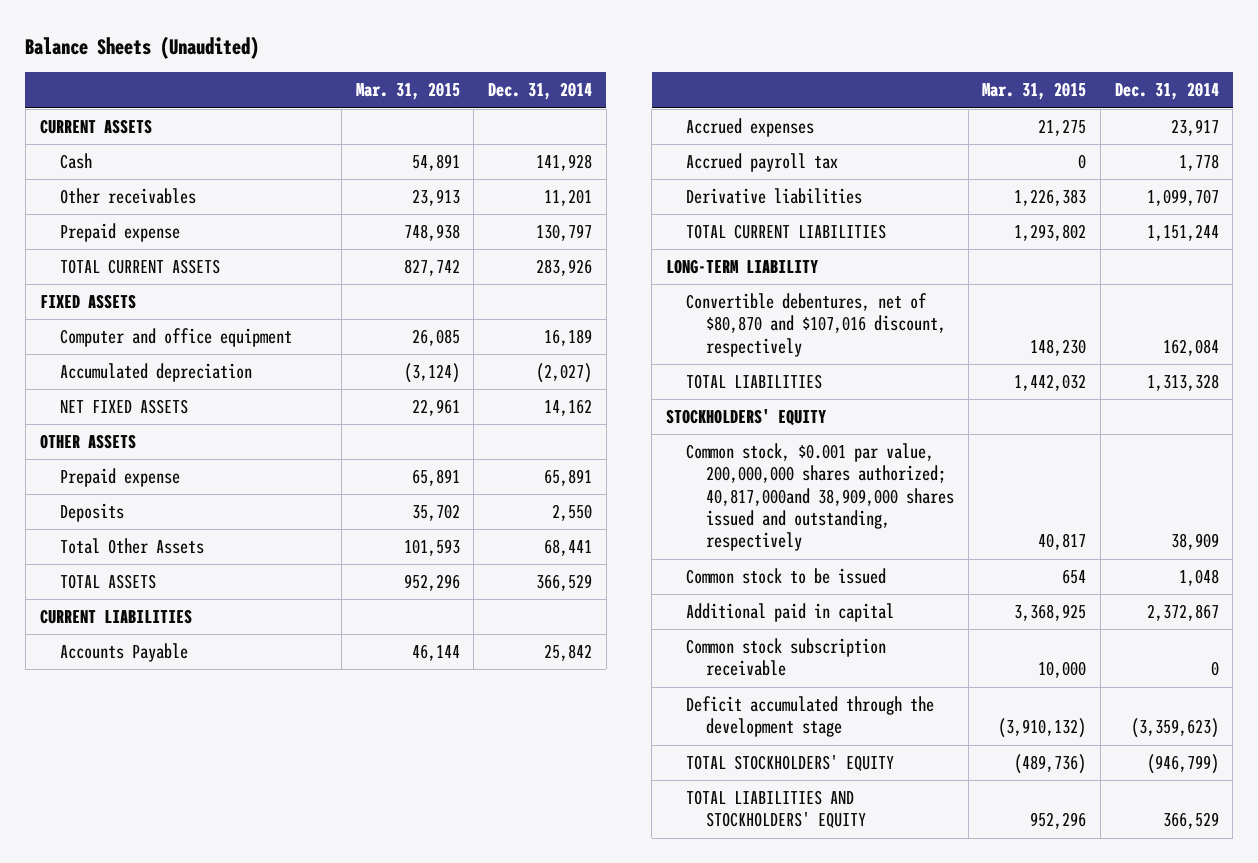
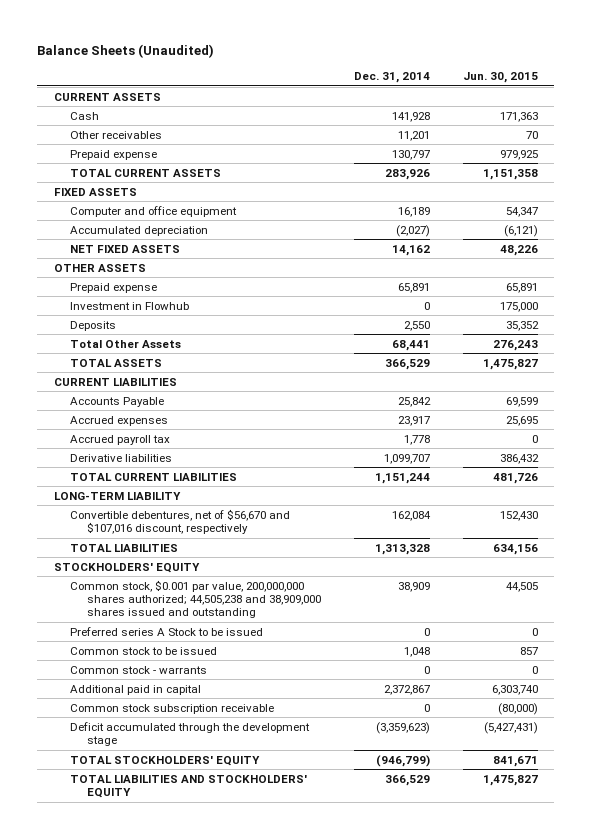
- | Mar. 31, 2015 | Dec. 31, 2014
+ | Dec. 31, 2014 | Jun. 30, 2015
+ Investment in Flowhub | 0 | 175,000
- Convertible debentures, net of $80,870 and $107,016 discount, respectively | 148,230 | 162,084
+ Convertible debentures, net of $56,670 and $107,016 discount, respectively | 162,084 | 152,430
- Common stock, $0.001 par value, 200,000,000 shares authorized; 40,817,000and 38,909,000 shares issued and outstanding, respectively | 40,817 | 38,909
+ Common stock, $0.001 par value, 200,000,000 shares authorized; 44,505,238 and 38,909,000 shares issued and outstanding | 38,909 | 44,505
+ Preferred series A Stock to be issued | 0 | 0
+ Common stock - warrants | 0 | 0

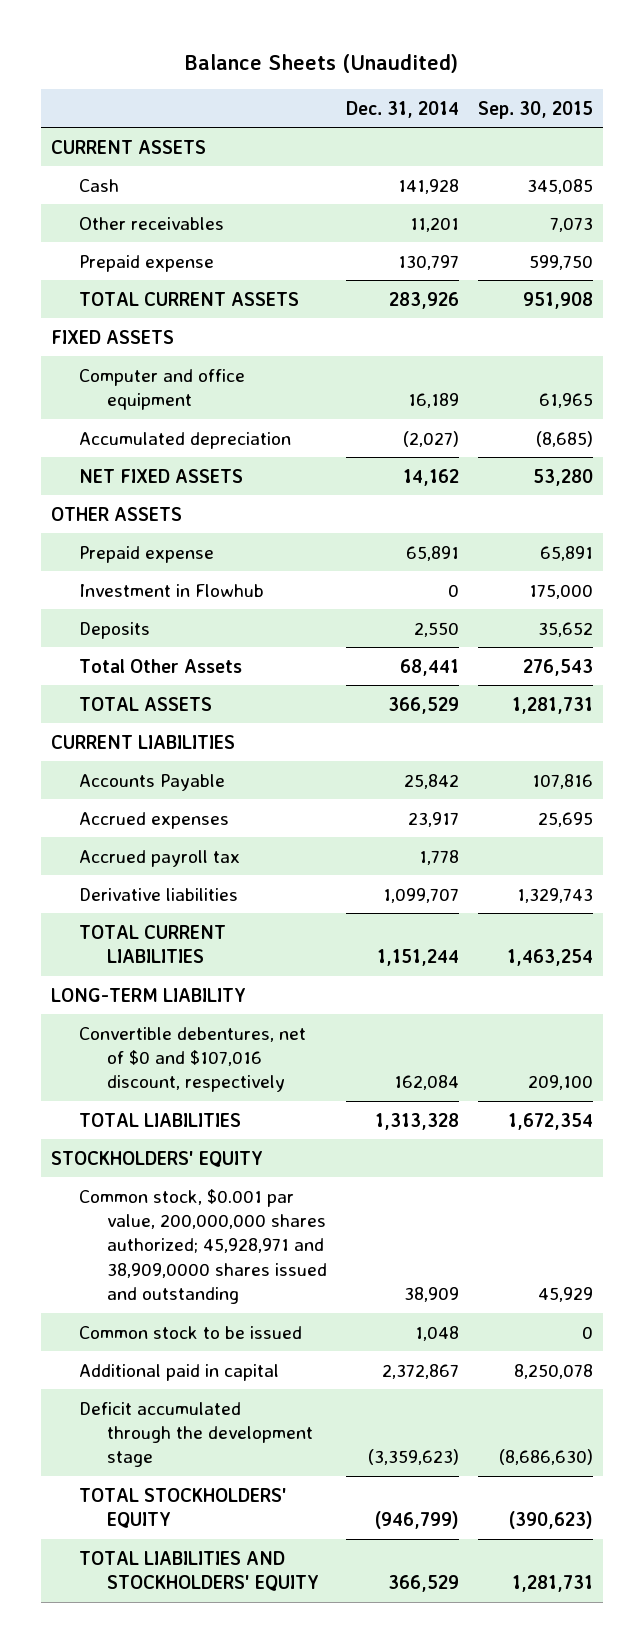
- | Dec. 31, 2014 | Jun. 30, 2015
+ | Dec. 31, 2014 | Sep. 30, 2015
- Convertible debentures, net of $56,670 and $107,016 discount, respectively | 162,084 | 152,430
+ Convertible debentures, net of $0 and $107,016 discount, respectively | 162,084 | 209,100
- Common stock, $0.001 par value, 200,000,000 shares authorized; 44,505,238 and 38,909,000 shares issued and outstanding | 38,909 | 44,505
- Preferred series A Stock to be issued | 0 | 0
+ Common stock, $0.001 par value, 200,000,000 shares authorized; 45,928,971 and 38,909,0000 shares issued and outstanding | 38,909 | 45,929
- Common stock - warrants | 0 | 0
- Common stock subscription receivable | 0 | (80,000)

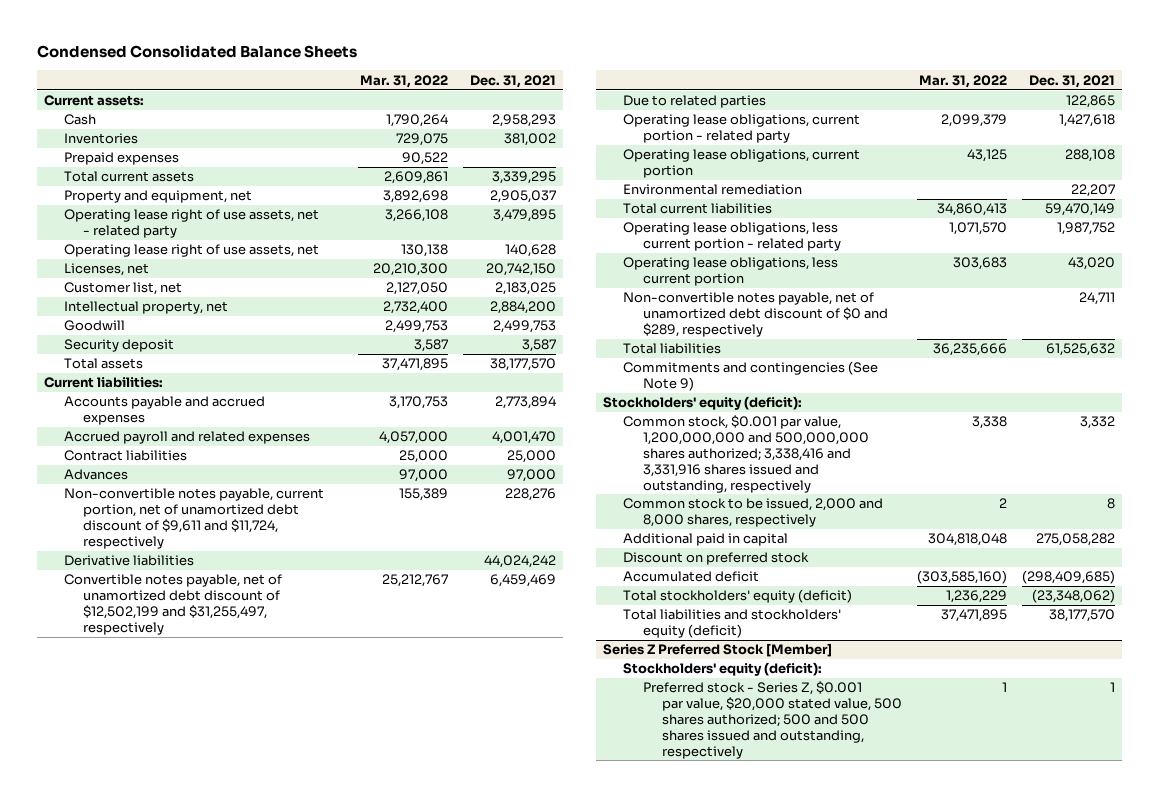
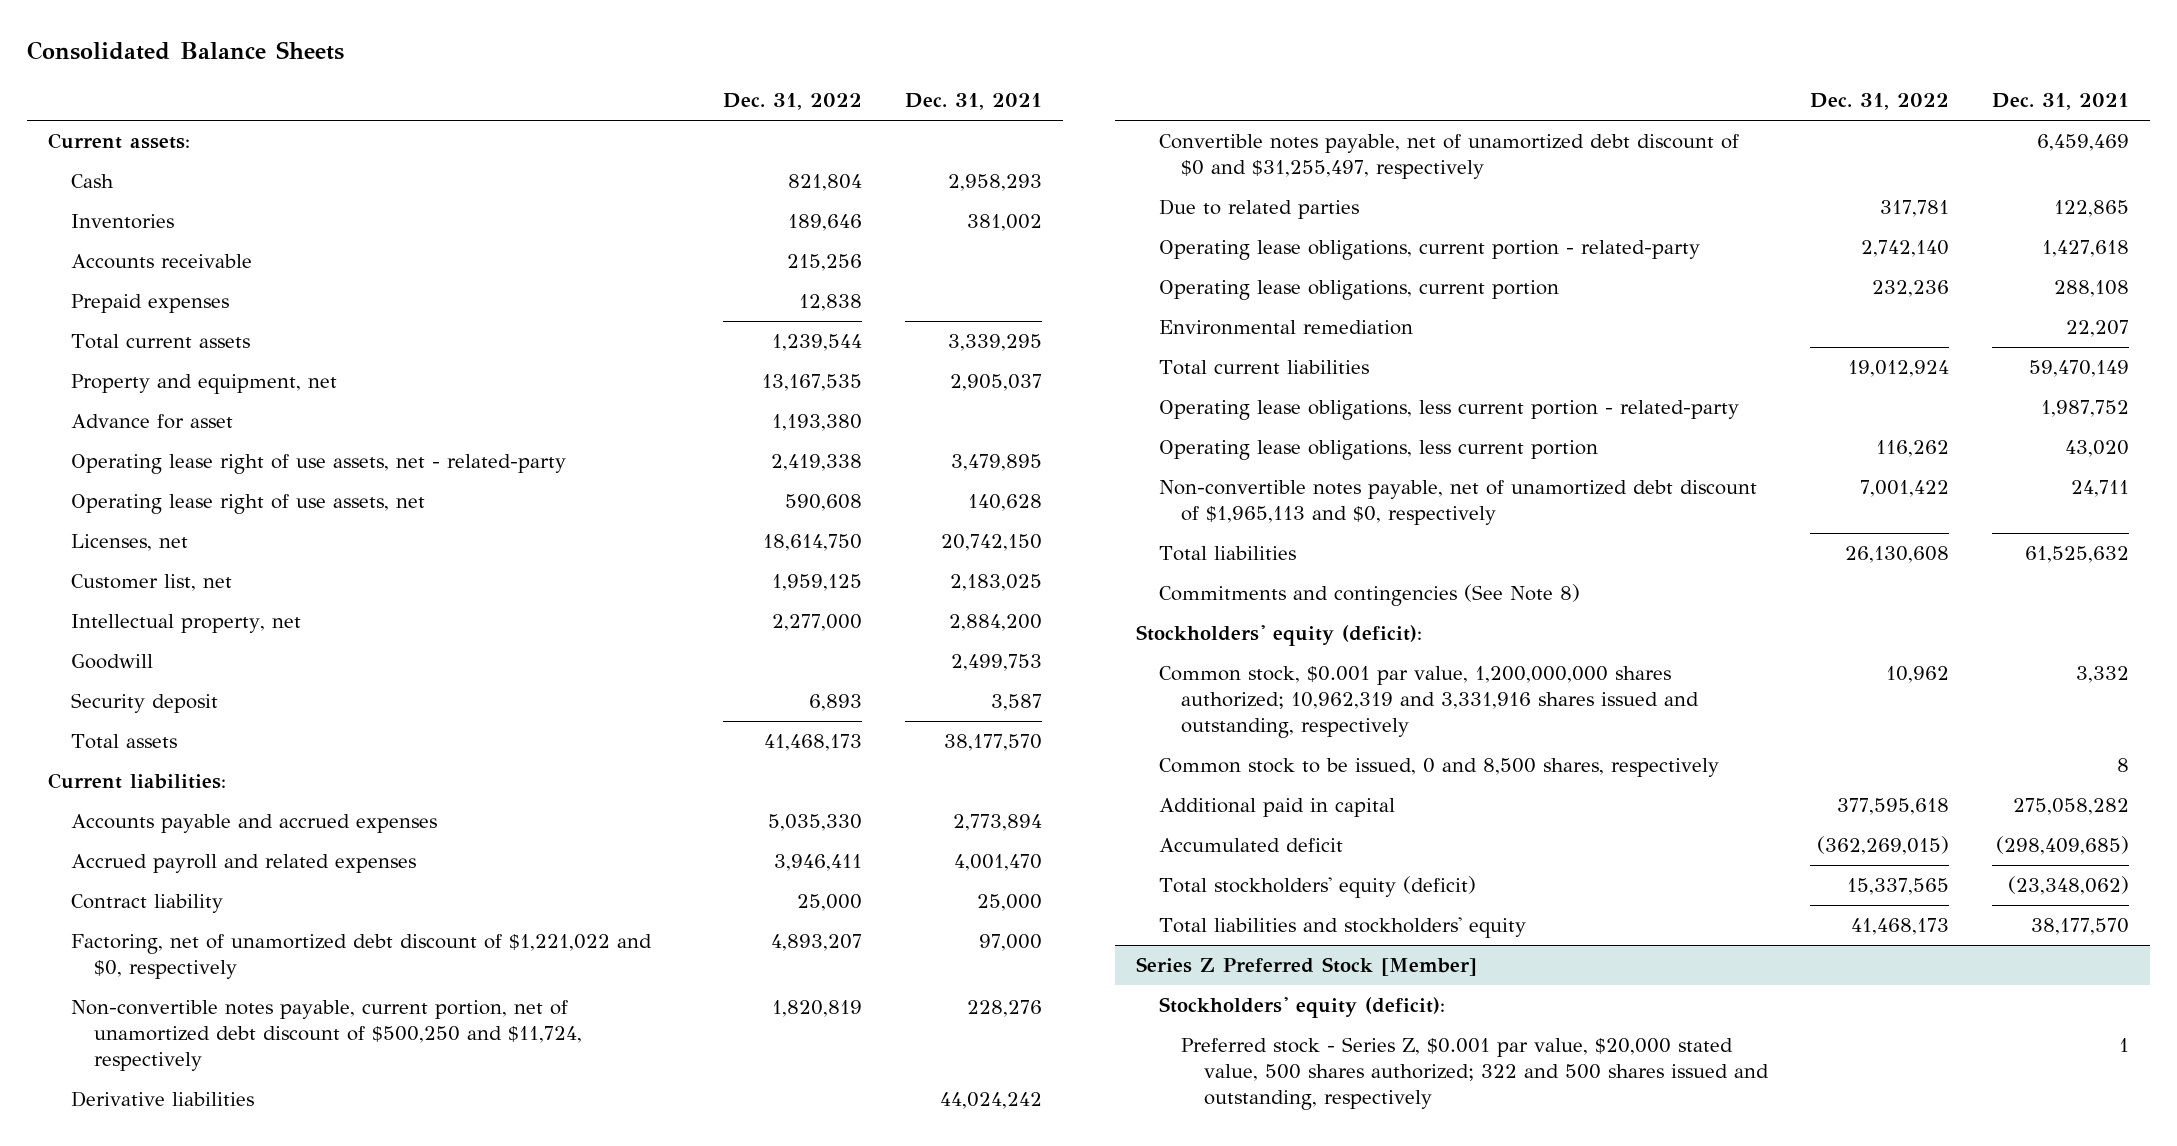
- Condensed Consolidated Balance Sheets
+ Consolidated Balance Sheets
- | Mar. 31, 2022 | Dec. 31, 2021
+ | Dec. 31, 2022 | Dec. 31, 2021
+ Accounts receivable | 215,256 |
- Operating lease right of use assets, net - related party | 3,266,108 | 3,479,895
+ Advance for asset | 1,193,380 |
+ Operating lease right of use assets, net - related-party | 2,419,338 | 3,479,895
- Contract liabilities | 25,000 | 25,000
- Advances | 97,000 | 97,000
- Non-convertible notes payable, current portion, net of unamortized debt discount of $9,611 and $11,724, respectively | 155,389 | 228,276
+ Contract liability | 25,000 | 25,000
+ Factoring, net of unamortized debt discount of $1,221,022 and $0, respectively | 4,893,207 | 97,000
+ Non-convertible notes payable, current portion, net of unamortized debt discount of $500,250 and $11,724, respectively | 1,820,819 | 228,276
- Convertible notes payable, net of unamortized debt discount of $12,502,199 and $31,255,497, respectively | 25,212,767 | 6,459,469
+ Convertible notes payable, net of unamortized debt discount of $0 and $31,255,497, respectively | | 6,459,469
- Operating lease obligations, current portion - related party | 2,099,379 | 1,427,618
+ Operating lease obligations, current portion - related-party | 2,742,140 | 1,427,618
- Operating lease obligations, less current portion - related party | 1,071,570 | 1,987,752
+ Operating lease obligations, less current portion - related-party | | 1,987,752
- Non-convertible notes payable, net of unamortized debt discount of $0 and $289, respectively | | 24,711
+ Non-convertible notes payable, net of unamortized debt discount of $1,965,113 and $0, respectively | 7,001,422 | 24,711
- Commitments and contingencies (See Note 9)
+ Commitments and contingencies (See Note 8)
- Common stock, $0.001 par value, 1,200,000,000 and 500,000,000 shares authorized; 3,338,416 and 3,331,916 shares issued and outstanding, respectively | 3,338 | 3,332
- Common stock to be issued, 2,000 and 8,000 shares, respectively | 2 | 8
+ Common stock, $0.001 par value, 1,200,000,000 shares authorized; 10,962,319 and 3,331,916 shares issued and outstanding, respectively | 10,962 | 3,332
+ Common stock to be issued, 0 and 8,500 shares, respectively | | 8
- Discount on preferred stock
- Total liabilities and stockholders' equity (deficit) | 37,471,895 | 38,177,570
+ Total liabilities and stockholders' equity | 41,468,173 | 38,177,570
@ Series Z Preferred Stock [Member]
- Preferred stock - Series Z, $0.001 par value, $20,000 stated value, 500 shares authorized; 500 and 500 shares issued and outstanding, respectively | 1 | 1
+ Preferred stock - Series Z, $0.001 par value, $20,000 stated value, 500 shares authorized; 322 and 500 shares issued and outstanding, respectively | | 1

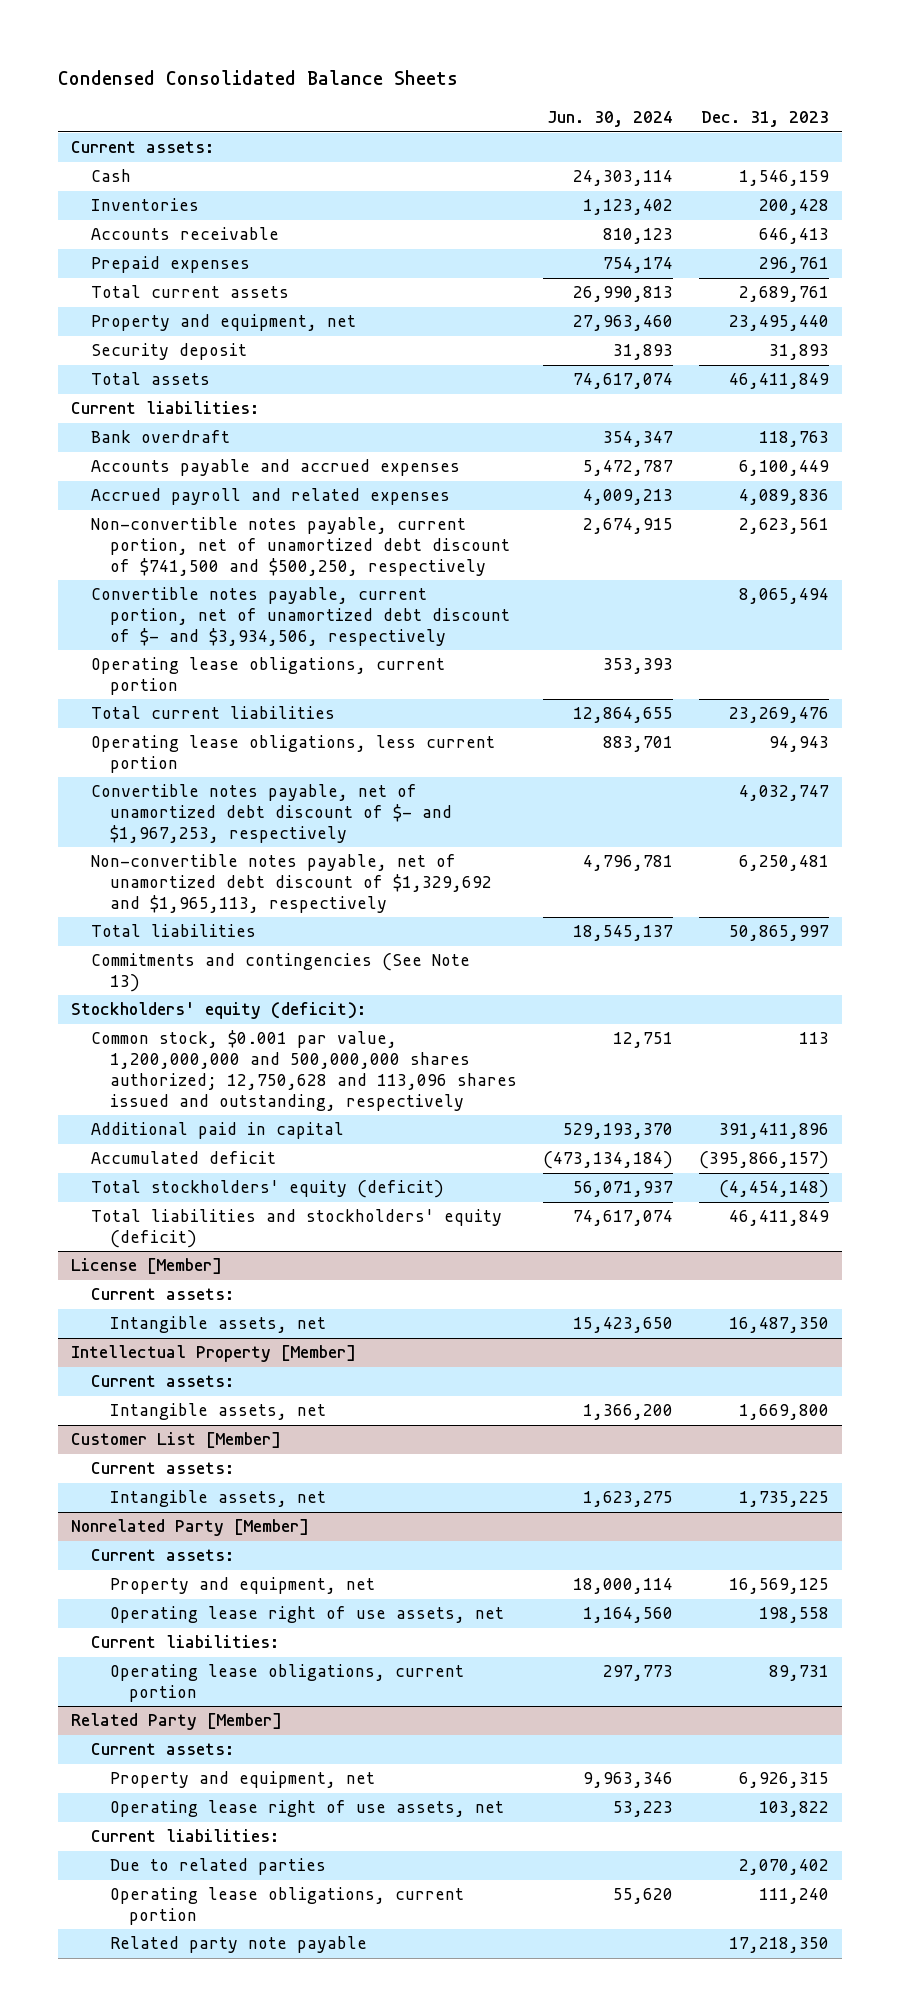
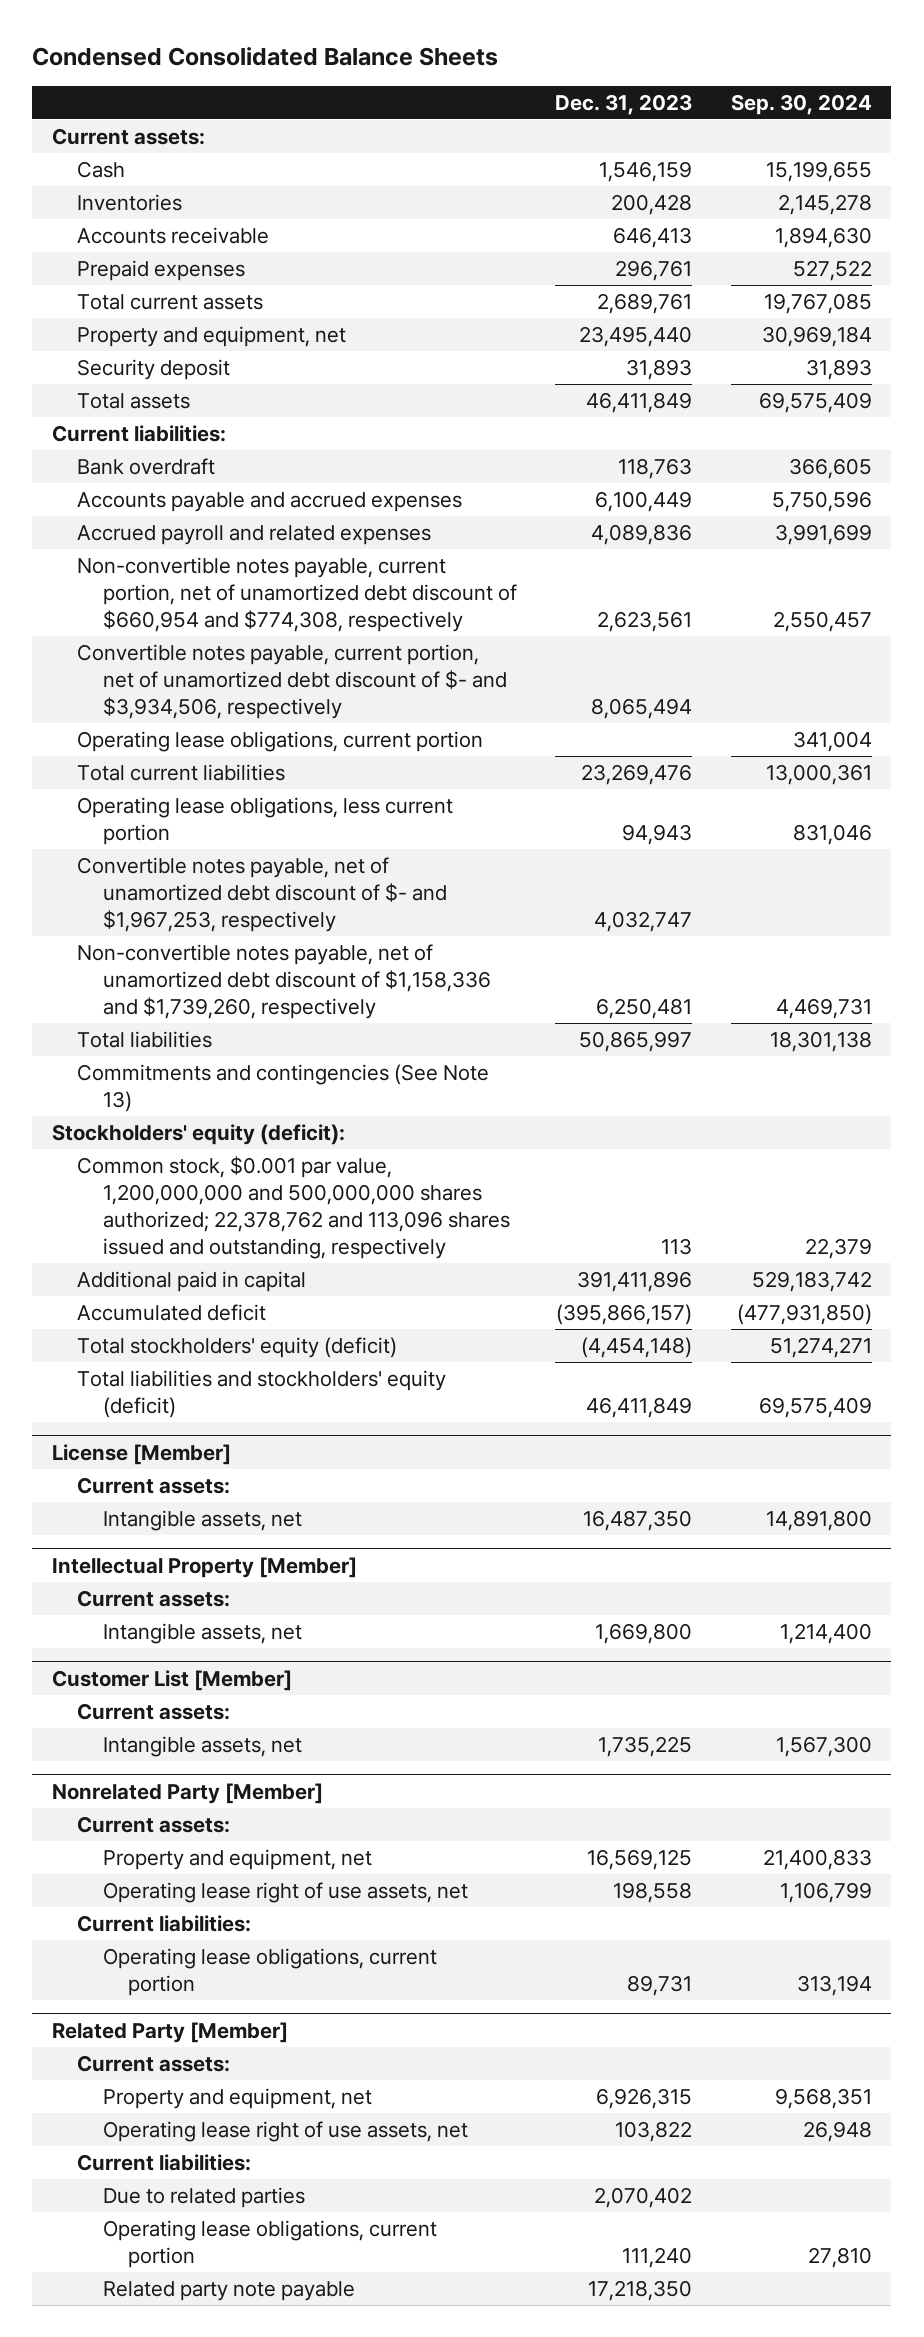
- | Jun. 30, 2024 | Dec. 31, 2023
+ | Dec. 31, 2023 | Sep. 30, 2024
- Non-convertible notes payable, current portion, net of unamortized debt discount of $741,500 and $500,250, respectively | 2,674,915 | 2,623,561
+ Non-convertible notes payable, current portion, net of unamortized debt discount of $660,954 and $774,308, respectively | 2,623,561 | 2,550,457
- Non-convertible notes payable, net of unamortized debt discount of $1,329,692 and $1,965,113, respectively | 4,796,781 | 6,250,481
+ Non-convertible notes payable, net of unamortized debt discount of $1,158,336 and $1,739,260, respectively | 6,250,481 | 4,469,731
- Common stock, $0.001 par value, 1,200,000,000 and 500,000,000 shares authorized; 12,750,628 and 113,096 shares issued and outstanding, respectively | 12,751 | 113
+ Common stock, $0.001 par value, 1,200,000,000 and 500,000,000 shares authorized; 22,378,762 and 113,096 shares issued and outstanding, respectively | 113 | 22,379

